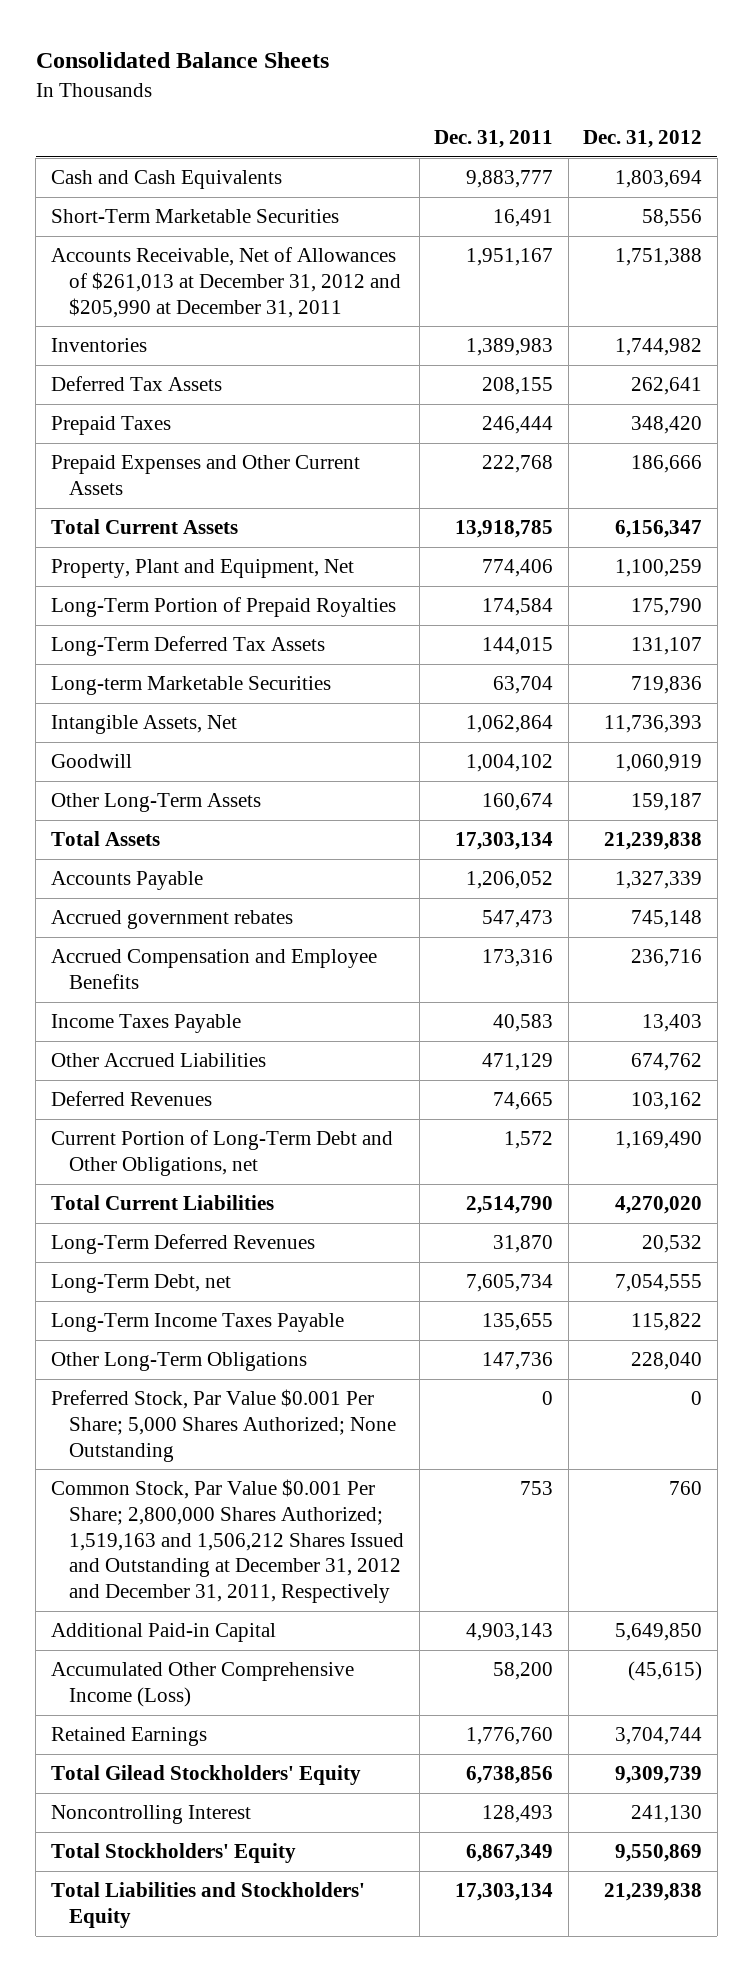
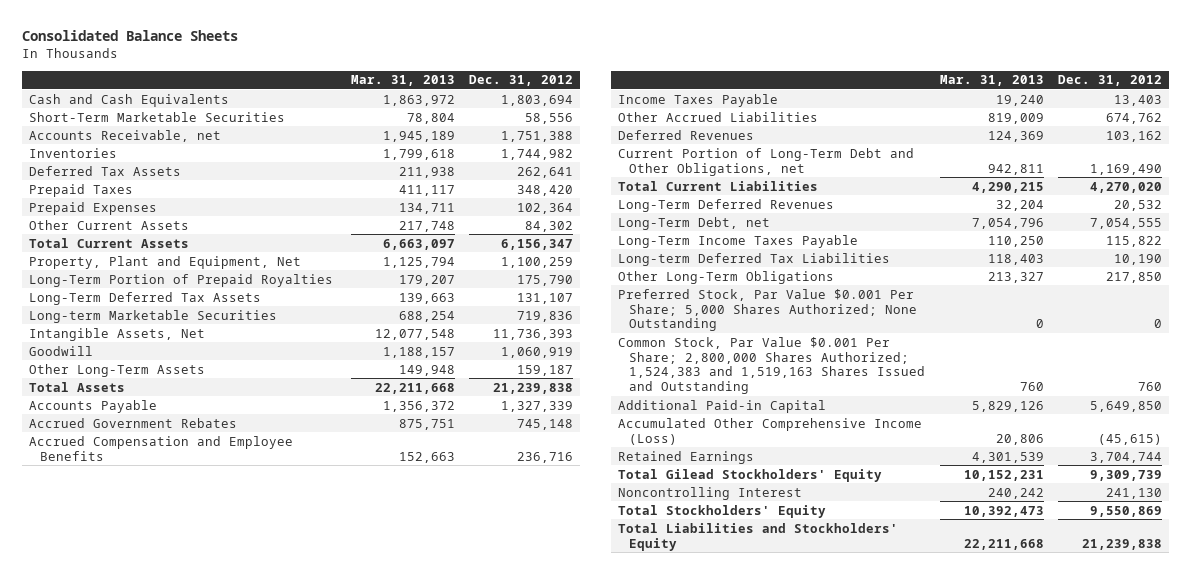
- | Dec. 31, 2011 | Dec. 31, 2012
+ | Mar. 31, 2013 | Dec. 31, 2012
- Accounts Receivable, Net of Allowances of $261,013 at December 31, 2012 and $205,990 at December 31, 2011 | 1,951,167 | 1,751,388
+ Accounts Receivable, net | 1,945,189 | 1,751,388
- Prepaid Expenses and Other Current Assets | 222,768 | 186,666
+ Prepaid Expenses | 134,711 | 102,364
+ Other Current Assets | 217,748 | 84,302
- Accrued government rebates | 547,473 | 745,148
+ Accrued Government Rebates | 875,751 | 745,148
- Other Long-Term Obligations | 147,736 | 228,040
+ Long-term Deferred Tax Liabilities | 118,403 | 10,190
+ Other Long-Term Obligations | 213,327 | 217,850
- Common Stock, Par Value $0.001 Per Share; 2,800,000 Shares Authorized; 1,519,163 and 1,506,212 Shares Issued and Outstanding at December 31, 2012 and December 31, 2011, Respectively | 753 | 760
+ Common Stock, Par Value $0.001 Per Share; 2,800,000 Shares Authorized; 1,524,383 and 1,519,163 Shares Issued and Outstanding | 760 | 760

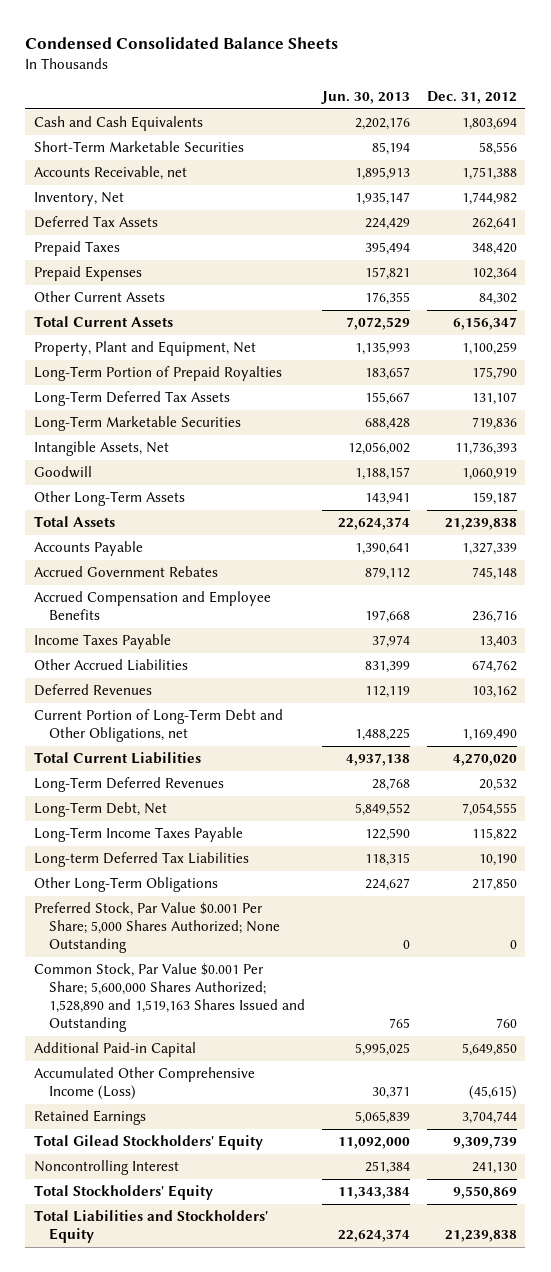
- Consolidated Balance Sheets
+ Condensed Consolidated Balance Sheets
- | Mar. 31, 2013 | Dec. 31, 2012
+ | Jun. 30, 2013 | Dec. 31, 2012
- Inventories | 1,799,618 | 1,744,982
+ Inventory, Net | 1,935,147 | 1,744,982
- Long-term Marketable Securities | 688,254 | 719,836
+ Long-Term Marketable Securities | 688,428 | 719,836
- Long-Term Debt, net | 7,054,796 | 7,054,555
+ Long-Term Debt, Net | 5,849,552 | 7,054,555
- Common Stock, Par Value $0.001 Per Share; 2,800,000 Shares Authorized; 1,524,383 and 1,519,163 Shares Issued and Outstanding | 760 | 760
+ Common Stock, Par Value $0.001 Per Share; 5,600,000 Shares Authorized; 1,528,890 and 1,519,163 Shares Issued and Outstanding | 765 | 760

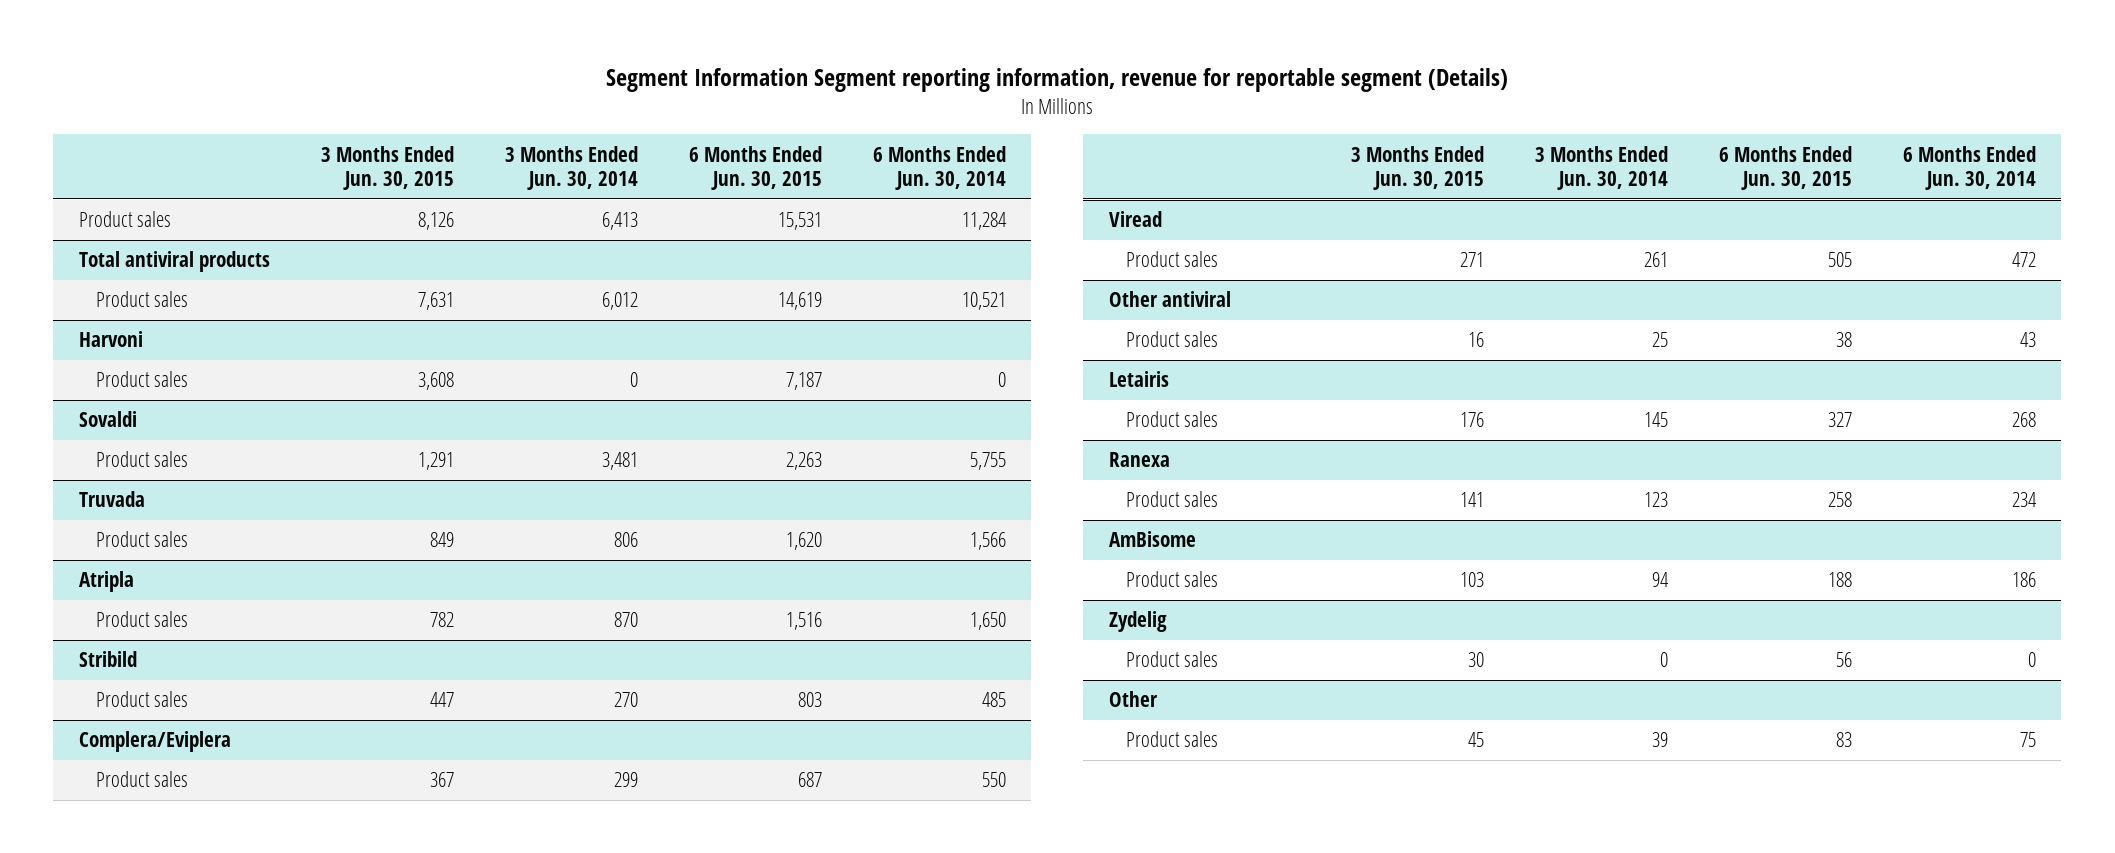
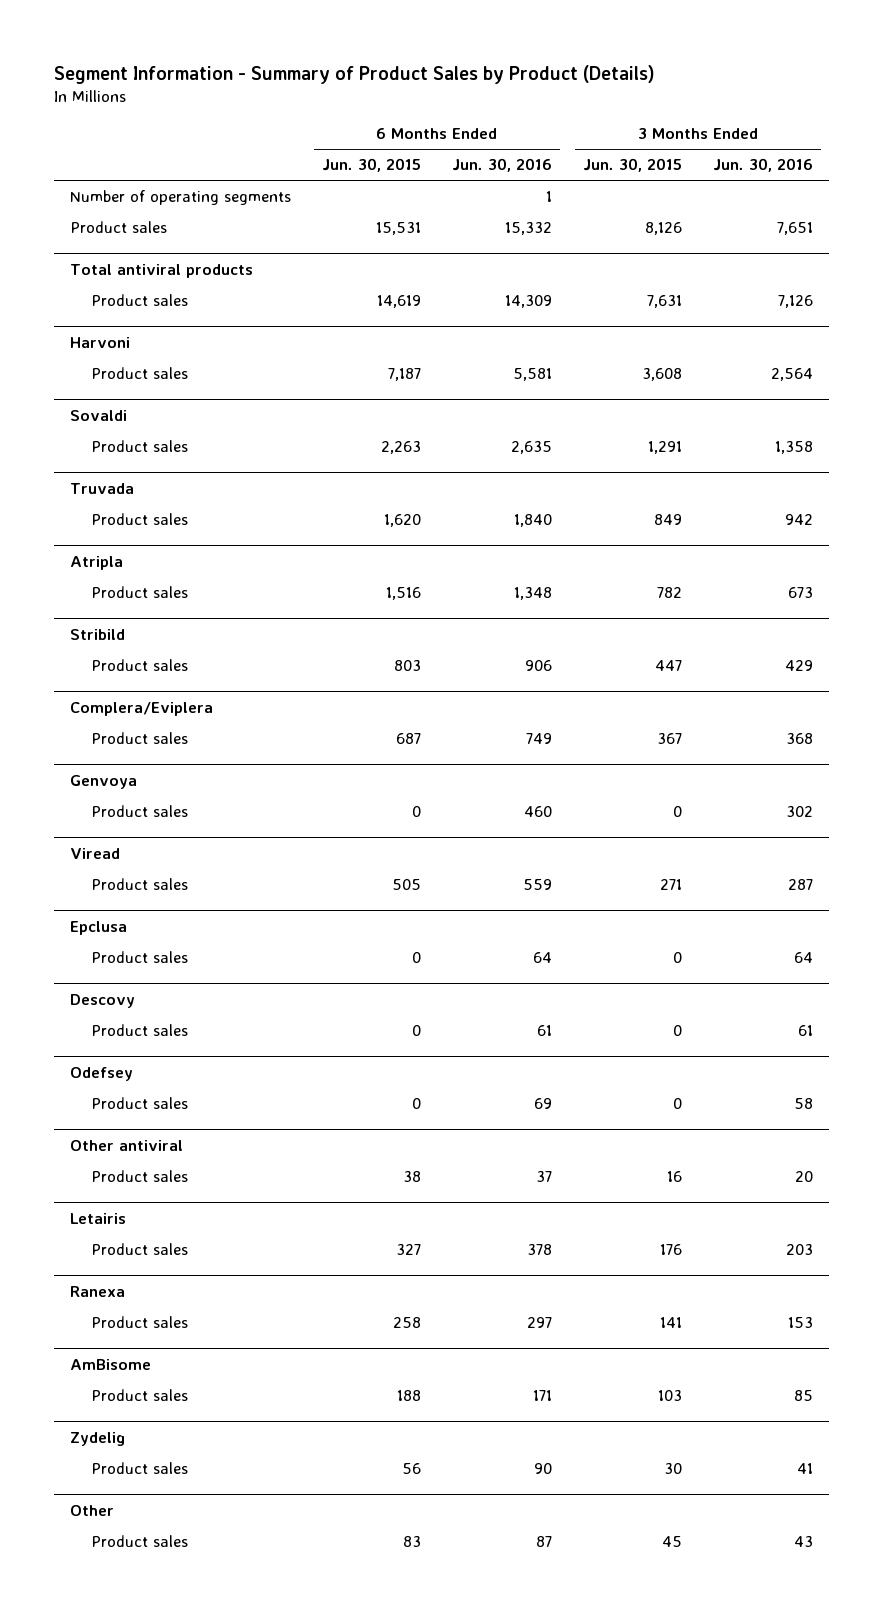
- Segment Information Segment reporting information, revenue for reportable segment (Details)
+ Segment Information - Summary of Product Sales by Product (Details)
- | 3 Months Ended Jun. 30, 2015 | 3 Months Ended Jun. 30, 2014 | 6 Months Ended Jun. 30, 2015 | 6 Months Ended Jun. 30, 2014
+ | 6 Months Ended Jun. 30, 2015 | 6 Months Ended Jun. 30, 2016 | 3 Months Ended Jun. 30, 2015 | 3 Months Ended Jun. 30, 2016
+ Number of operating segments | | 1 | |
+ Genvoya
+ Product sales | 0 | 460 | 0 | 302
+ Epclusa
+ Product sales | 0 | 64 | 0 | 64
+ Descovy
+ Product sales | 0 | 61 | 0 | 61
+ Odefsey
+ Product sales | 0 | 69 | 0 | 58

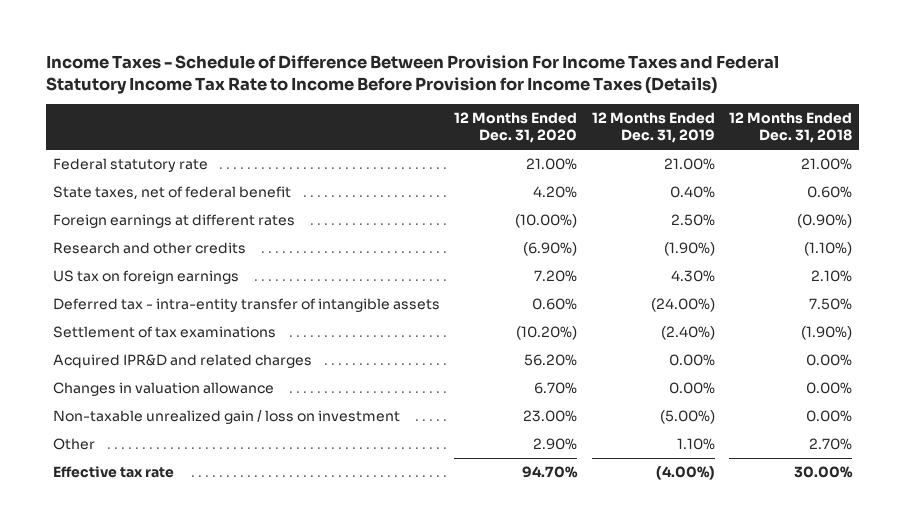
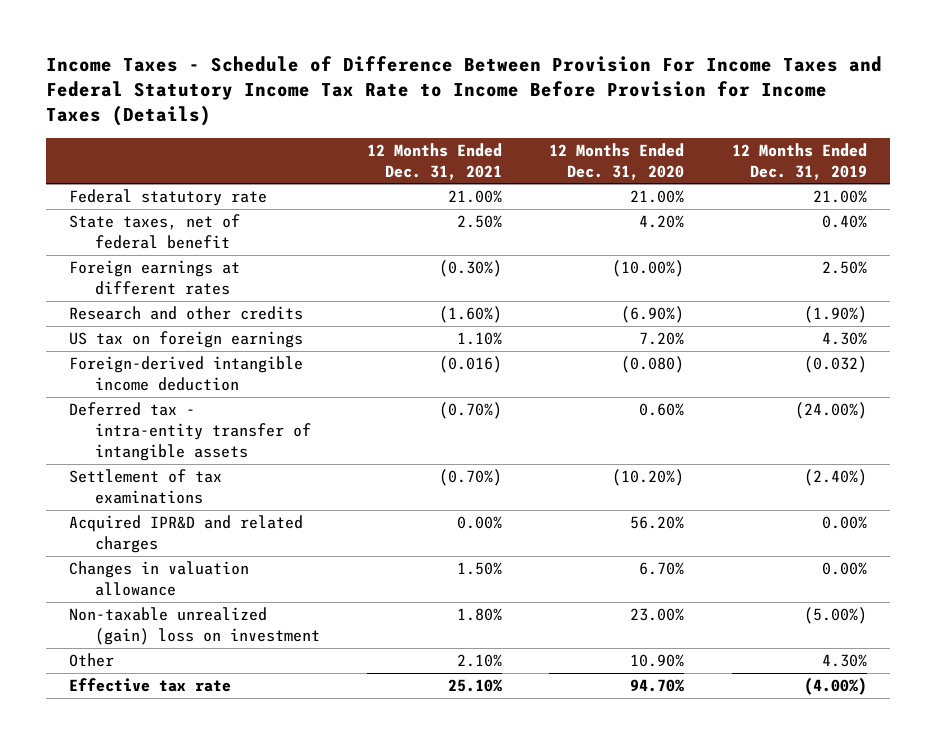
- | 12 Months Ended Dec. 31, 2020 | 12 Months Ended Dec. 31, 2019 | 12 Months Ended Dec. 31, 2018
+ | 12 Months Ended Dec. 31, 2021 | 12 Months Ended Dec. 31, 2020 | 12 Months Ended Dec. 31, 2019
+ Foreign-derived intangible income deduction | (0.016) | (0.080) | (0.032)
- Non-taxable unrealized gain / loss on investment | 23.00% | (5.00%) | 0.00%
- Other | 2.90% | 1.10% | 2.70%
+ Non-taxable unrealized (gain) loss on investment | 1.80% | 23.00% | (5.00%)
+ Other | 2.10% | 10.90% | 4.30%

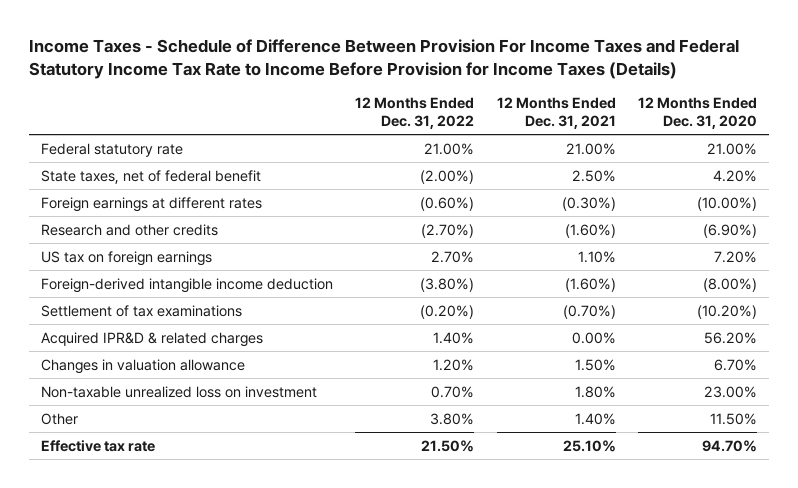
- | 12 Months Ended Dec. 31, 2021 | 12 Months Ended Dec. 31, 2020 | 12 Months Ended Dec. 31, 2019
+ | 12 Months Ended Dec. 31, 2022 | 12 Months Ended Dec. 31, 2021 | 12 Months Ended Dec. 31, 2020
- Foreign-derived intangible income deduction | (0.016) | (0.080) | (0.032)
- Deferred tax - intra-entity transfer of intangible assets | (0.70%) | 0.60% | (24.00%)
+ Foreign-derived intangible income deduction | (3.80%) | (1.60%) | (8.00%)
- Acquired IPR&D and related charges | 0.00% | 56.20% | 0.00%
+ Acquired IPR&D & related charges | 1.40% | 0.00% | 56.20%
- Non-taxable unrealized (gain) loss on investment | 1.80% | 23.00% | (5.00%)
- Other | 2.10% | 10.90% | 4.30%
+ Non-taxable unrealized loss on investment | 0.70% | 1.80% | 23.00%
+ Other | 3.80% | 1.40% | 11.50%

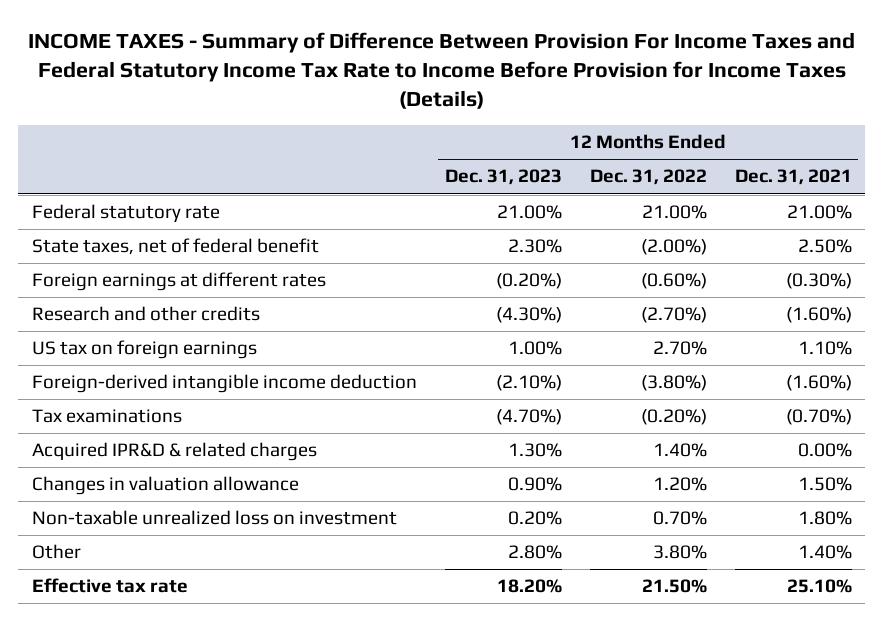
- Income Taxes - Schedule of Difference Between Provision For Income Taxes and Federal Statutory Income Tax Rate to Income Before Provision for Income Taxes (Details)
+ INCOME TAXES - Summary of Difference Between Provision For Income Taxes and Federal Statutory Income Tax Rate to Income Before Provision for Income Taxes (Details)
- | 12 Months Ended Dec. 31, 2022 | 12 Months Ended Dec. 31, 2021 | 12 Months Ended Dec. 31, 2020
+ | 12 Months Ended Dec. 31, 2023 | 12 Months Ended Dec. 31, 2022 | 12 Months Ended Dec. 31, 2021
- Settlement of tax examinations | (0.20%) | (0.70%) | (10.20%)
+ Tax examinations | (4.70%) | (0.20%) | (0.70%)

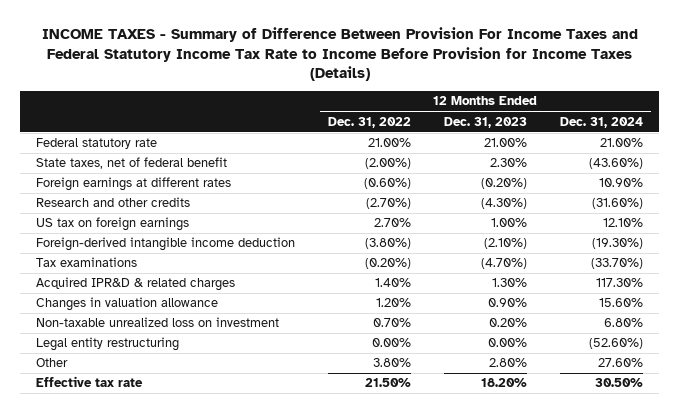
- | 12 Months Ended Dec. 31, 2023 | 12 Months Ended Dec. 31, 2022 | 12 Months Ended Dec. 31, 2021
+ | 12 Months Ended Dec. 31, 2022 | 12 Months Ended Dec. 31, 2023 | 12 Months Ended Dec. 31, 2024
+ Legal entity restructuring | 0.00% | 0.00% | (52.60%)

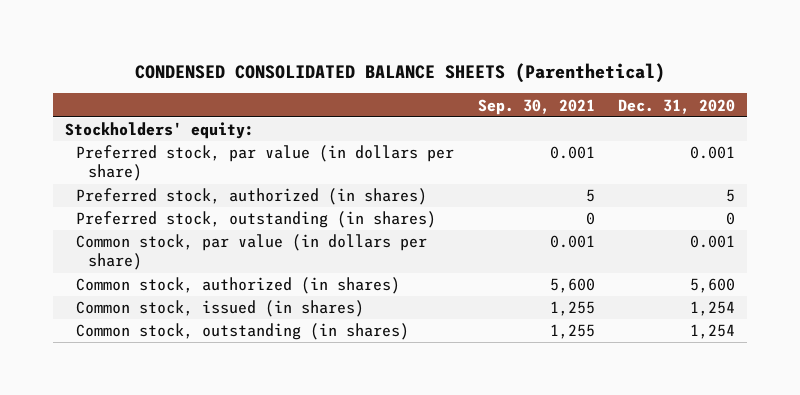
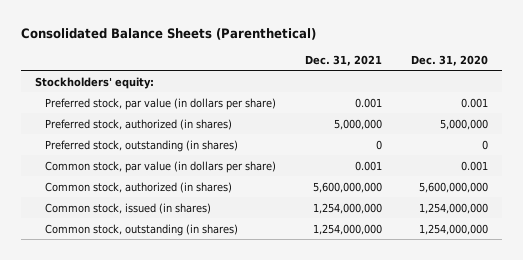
- CONDENSED CONSOLIDATED BALANCE SHEETS (Parenthetical)
+ Consolidated Balance Sheets (Parenthetical)
- | Sep. 30, 2021 | Dec. 31, 2020
+ | Dec. 31, 2021 | Dec. 31, 2020
- Preferred stock, authorized (in shares) | 5 | 5
+ Preferred stock, authorized (in shares) | 5,000,000 | 5,000,000
- Common stock, authorized (in shares) | 5,600 | 5,600
- Common stock, issued (in shares) | 1,255 | 1,254
- Common stock, outstanding (in shares) | 1,255 | 1,254
+ Common stock, authorized (in shares) | 5,600,000,000 | 5,600,000,000
+ Common stock, issued (in shares) | 1,254,000,000 | 1,254,000,000
+ Common stock, outstanding (in shares) | 1,254,000,000 | 1,254,000,000

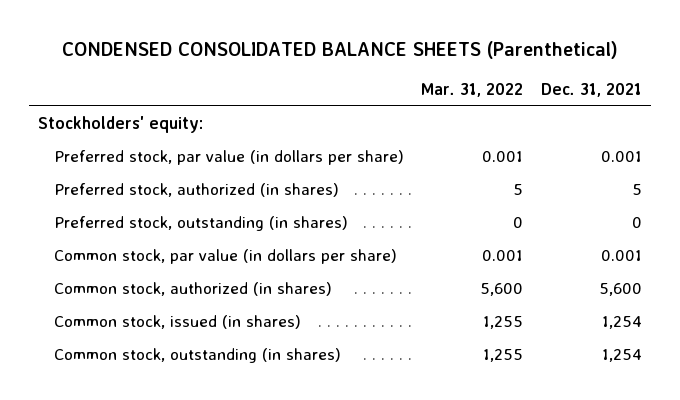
- Consolidated Balance Sheets (Parenthetical)
+ CONDENSED CONSOLIDATED BALANCE SHEETS (Parenthetical)
- | Dec. 31, 2021 | Dec. 31, 2020
+ | Mar. 31, 2022 | Dec. 31, 2021
- Preferred stock, authorized (in shares) | 5,000,000 | 5,000,000
+ Preferred stock, authorized (in shares) | 5 | 5
- Common stock, authorized (in shares) | 5,600,000,000 | 5,600,000,000
- Common stock, issued (in shares) | 1,254,000,000 | 1,254,000,000
- Common stock, outstanding (in shares) | 1,254,000,000 | 1,254,000,000
+ Common stock, authorized (in shares) | 5,600 | 5,600
+ Common stock, issued (in shares) | 1,255 | 1,254
+ Common stock, outstanding (in shares) | 1,255 | 1,254

